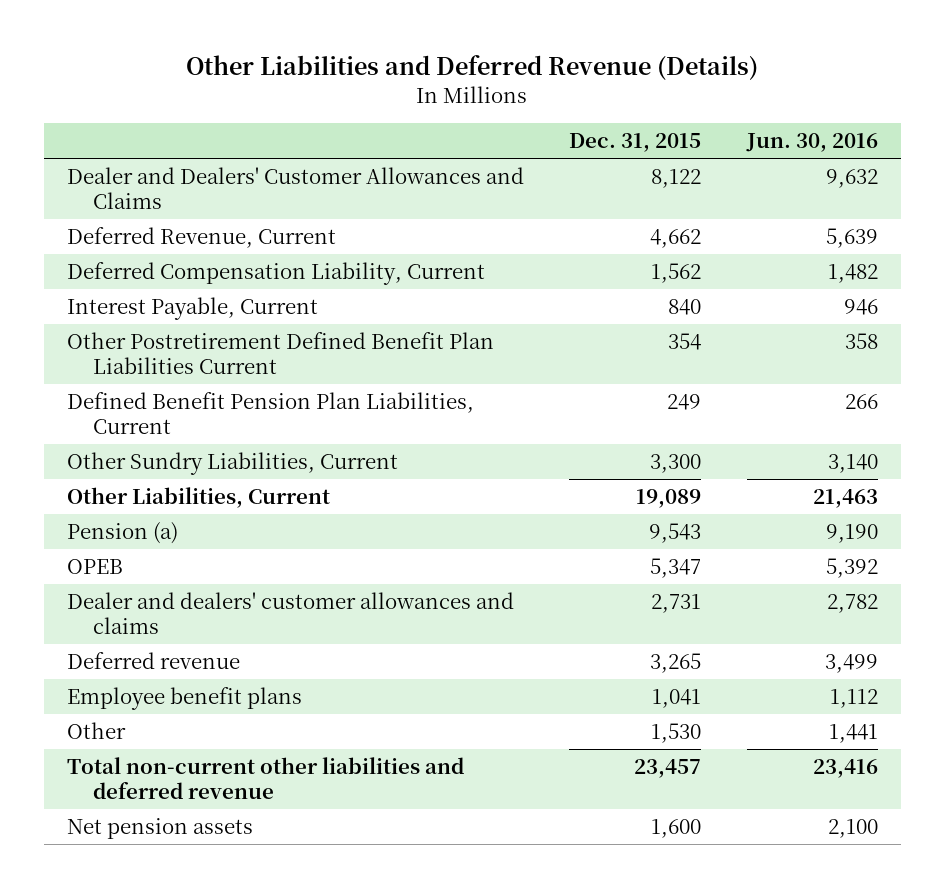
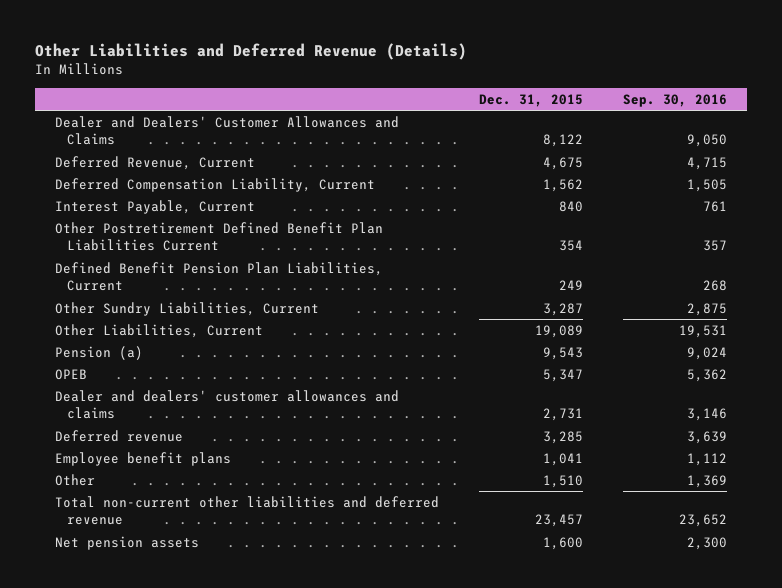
- | Dec. 31, 2015 | Jun. 30, 2016
+ | Dec. 31, 2015 | Sep. 30, 2016
- Deferred Revenue, Current | 4,662 | 5,639
+ Deferred Revenue, Current | 4,675 | 4,715
- Other Sundry Liabilities, Current | 3,300 | 3,140
+ Other Sundry Liabilities, Current | 3,287 | 2,875
- Deferred revenue | 3,265 | 3,499
+ Deferred revenue | 3,285 | 3,639
- Other | 1,530 | 1,441
+ Other | 1,510 | 1,369

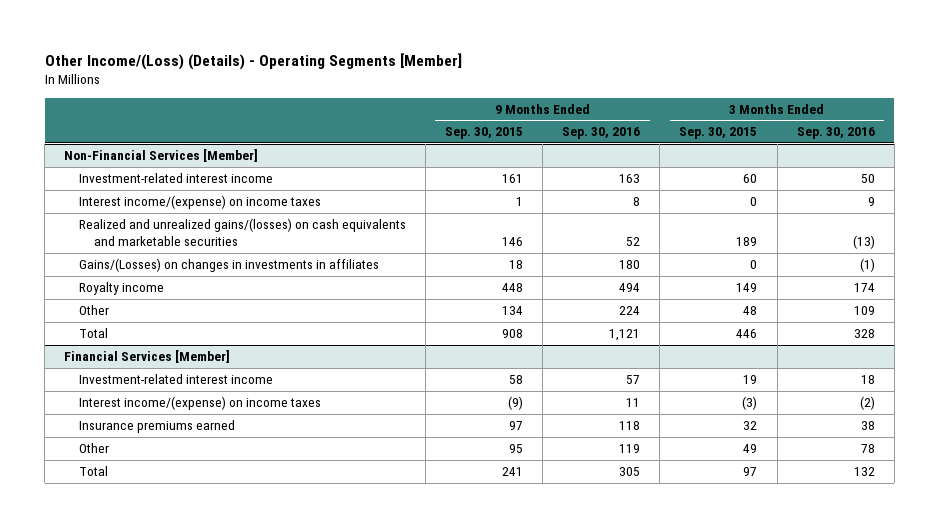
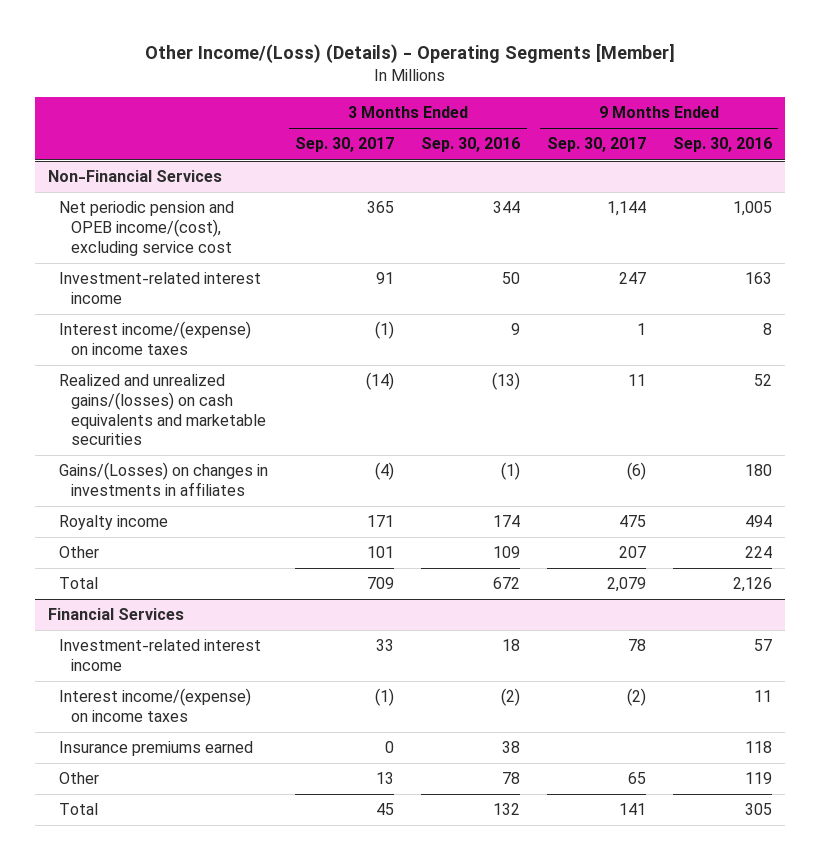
- | 9 Months Ended Sep. 30, 2015 | 9 Months Ended Sep. 30, 2016 | 3 Months Ended Sep. 30, 2015 | 3 Months Ended Sep. 30, 2016
+ | 3 Months Ended Sep. 30, 2017 | 3 Months Ended Sep. 30, 2016 | 9 Months Ended Sep. 30, 2017 | 9 Months Ended Sep. 30, 2016
- Non-Financial Services [Member]
+ Non-Financial Services
+ Net periodic pension and OPEB income/(cost), excluding service cost | 365 | 344 | 1,144 | 1,005
- Total | 908 | 1,121 | 446 | 328
- Financial Services [Member]
+ Total | 709 | 672 | 2,079 | 2,126
+ Financial Services

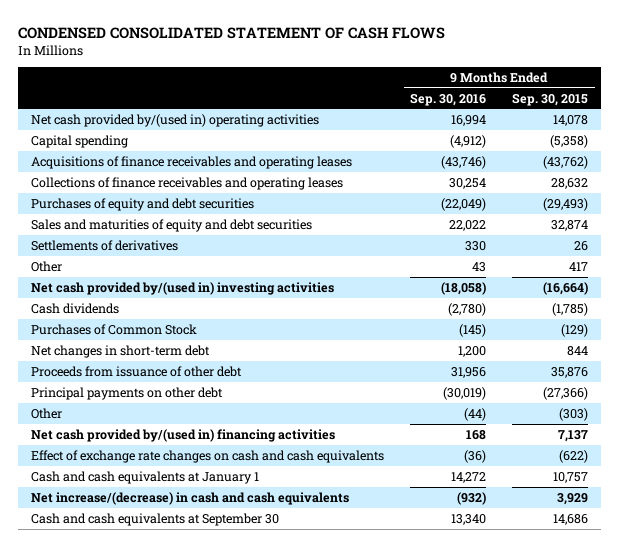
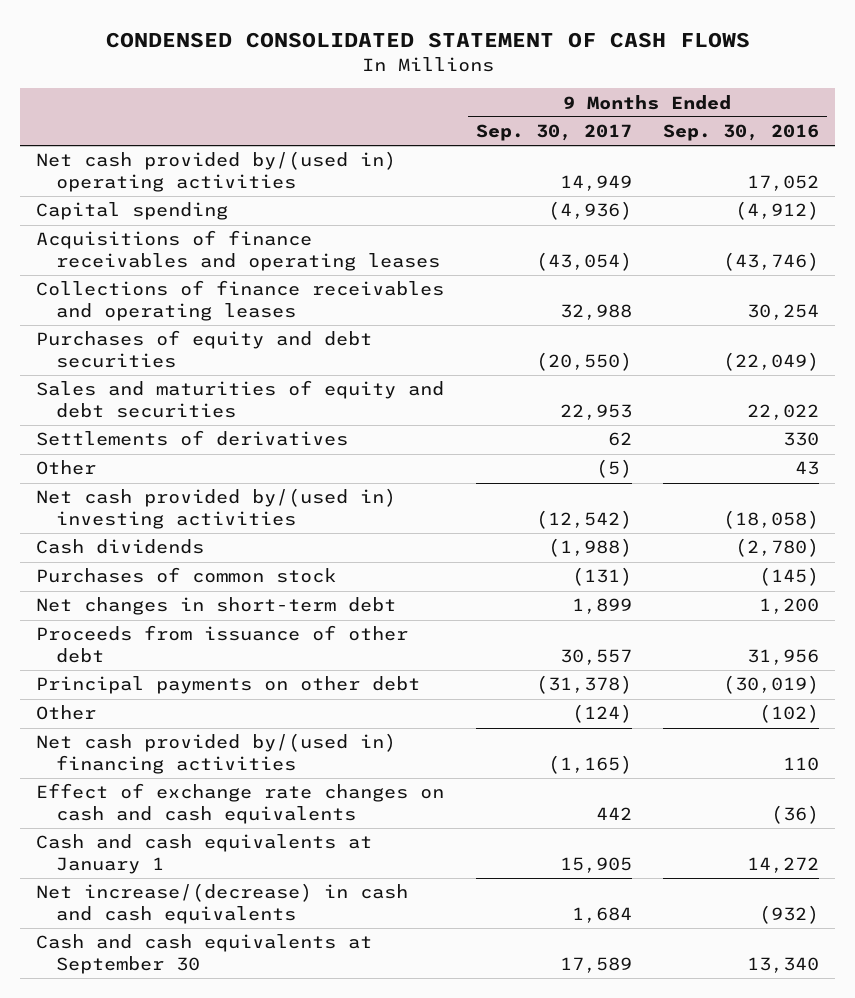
- | 9 Months Ended Sep. 30, 2016 | 9 Months Ended Sep. 30, 2015
+ | 9 Months Ended Sep. 30, 2017 | 9 Months Ended Sep. 30, 2016
- Net cash provided by/(used in) operating activities | 16,994 | 14,078
+ Net cash provided by/(used in) operating activities | 14,949 | 17,052
- Purchases of Common Stock | (145) | (129)
+ Purchases of common stock | (131) | (145)
- Other | (44) | (303)
- Net cash provided by/(used in) financing activities | 168 | 7,137
+ Other | (124) | (102)
+ Net cash provided by/(used in) financing activities | (1,165) | 110

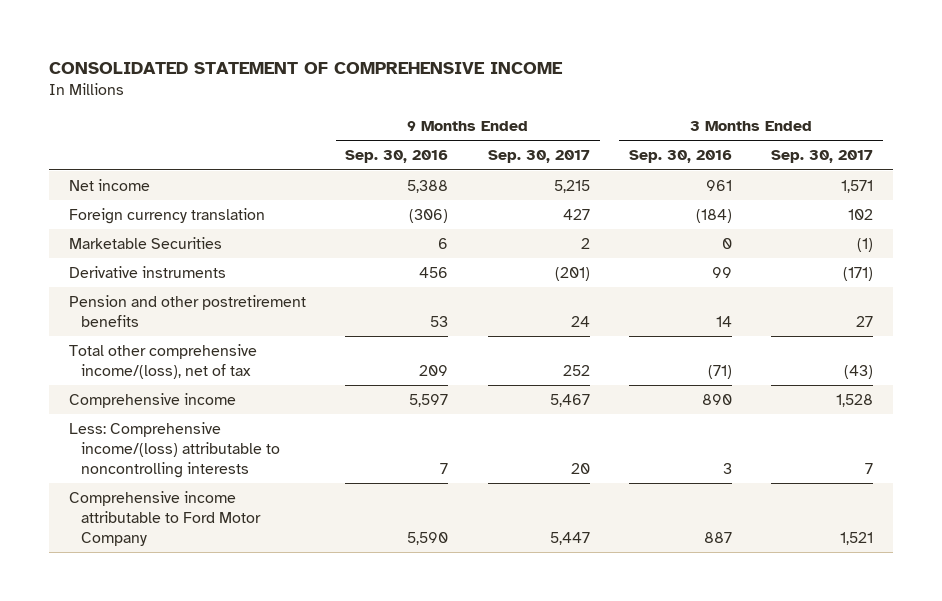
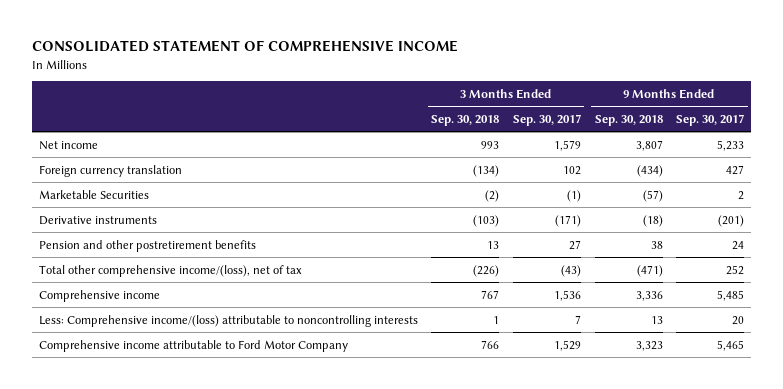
- | 9 Months Ended Sep. 30, 2016 | 9 Months Ended Sep. 30, 2017 | 3 Months Ended Sep. 30, 2016 | 3 Months Ended Sep. 30, 2017
+ | 3 Months Ended Sep. 30, 2018 | 3 Months Ended Sep. 30, 2017 | 9 Months Ended Sep. 30, 2018 | 9 Months Ended Sep. 30, 2017
- Net income | 5,388 | 5,215 | 961 | 1,571
+ Net income | 993 | 1,579 | 3,807 | 5,233
- Comprehensive income | 5,597 | 5,467 | 890 | 1,528
+ Comprehensive income | 767 | 1,536 | 3,336 | 5,485
- Comprehensive income attributable to Ford Motor Company | 5,590 | 5,447 | 887 | 1,521
+ Comprehensive income attributable to Ford Motor Company | 766 | 1,529 | 3,323 | 5,465

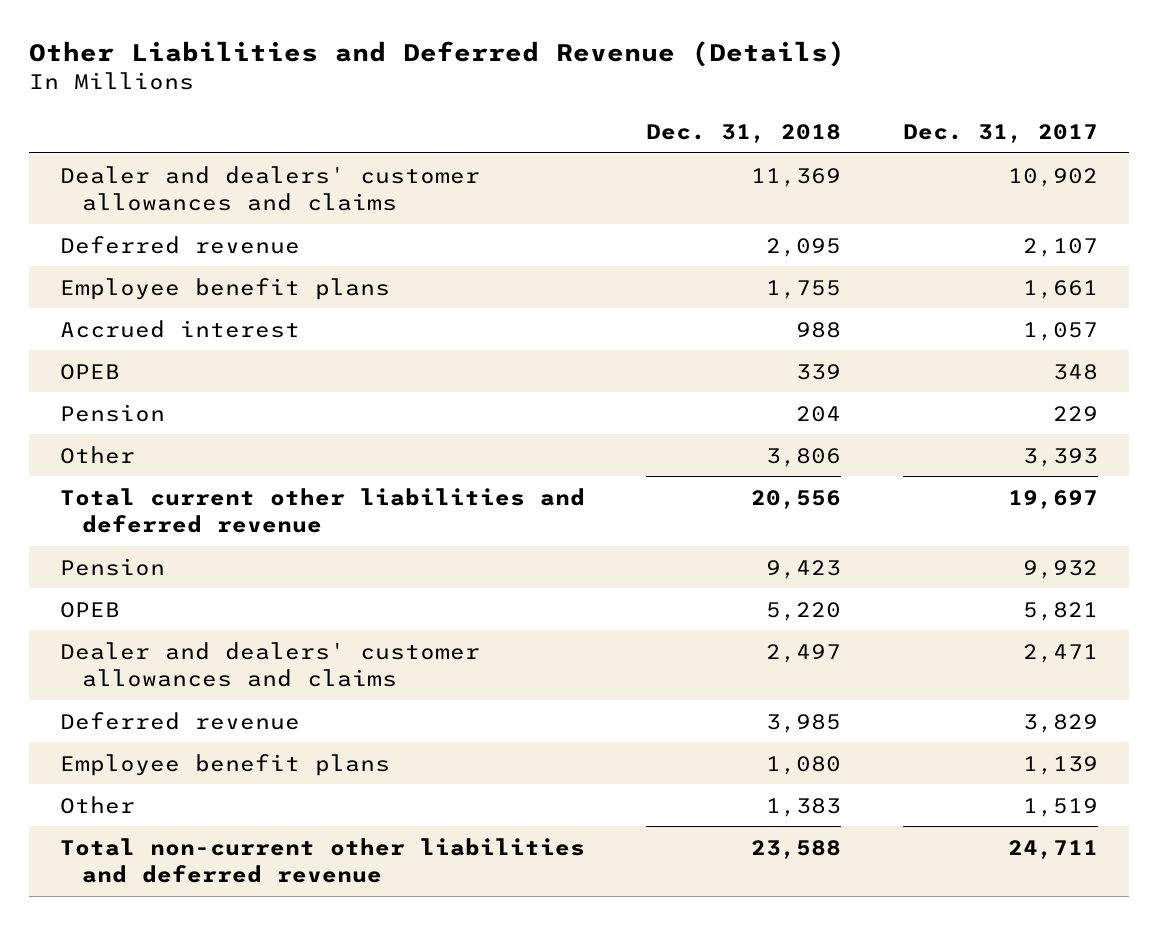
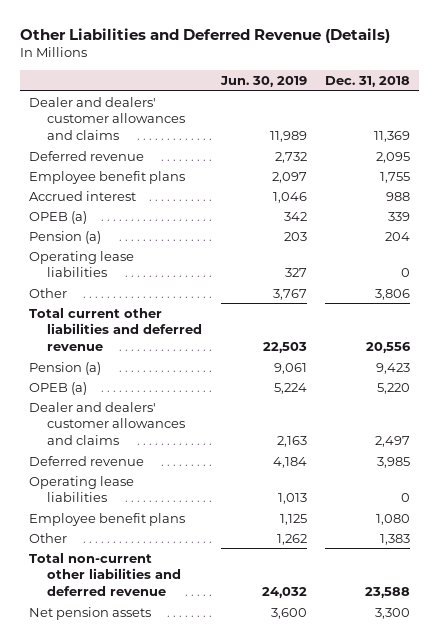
- | Dec. 31, 2018 | Dec. 31, 2017
+ | Jun. 30, 2019 | Dec. 31, 2018
- OPEB | 339 | 348
- Pension | 204 | 229
+ OPEB (a) | 342 | 339
+ Pension (a) | 203 | 204
+ Operating lease liabilities | 327 | 0
- Pension | 9,423 | 9,932
- OPEB | 5,220 | 5,821
+ Pension (a) | 9,061 | 9,423
+ OPEB (a) | 5,224 | 5,220
+ Operating lease liabilities | 1,013 | 0
+ Net pension assets | 3,600 | 3,300

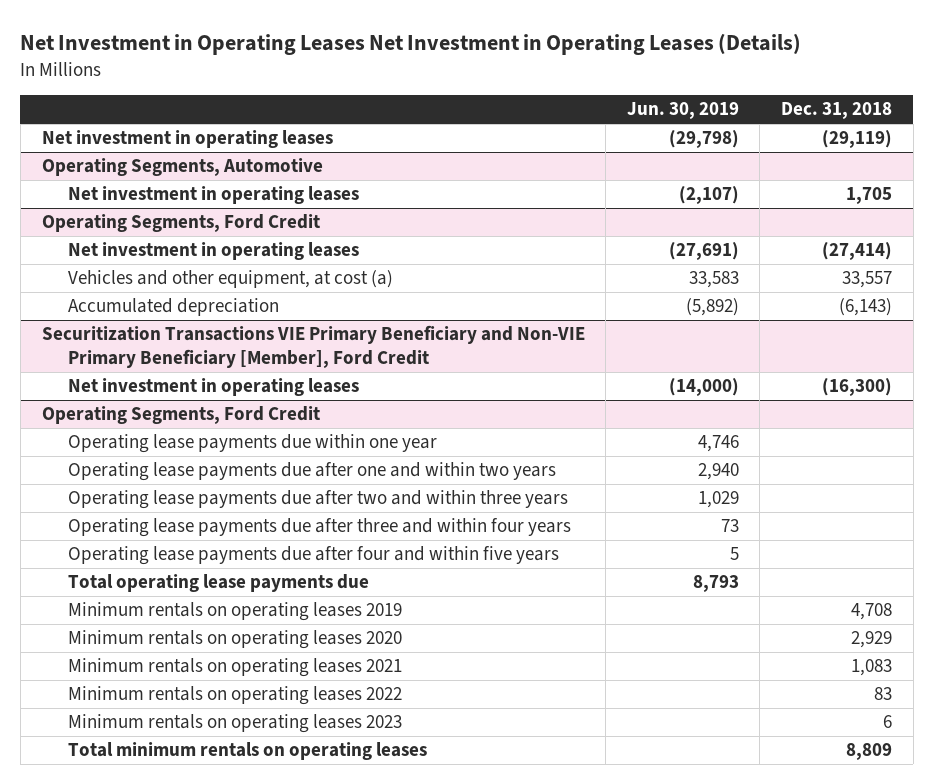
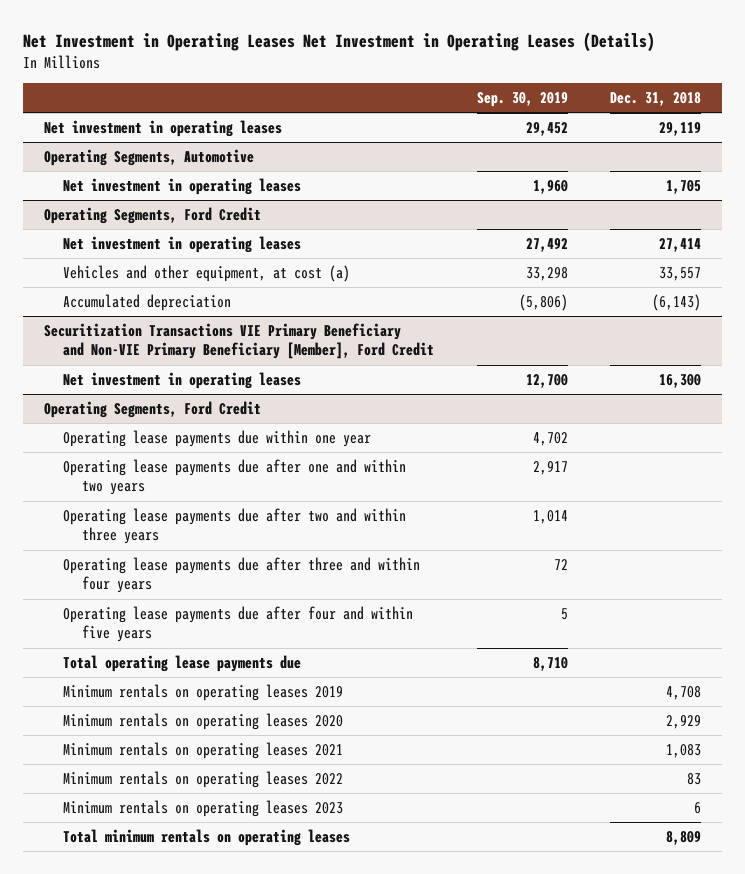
- | Jun. 30, 2019 | Dec. 31, 2018
+ | Sep. 30, 2019 | Dec. 31, 2018
- Net investment in operating leases | (29,798) | (29,119)
+ Net investment in operating leases | 29,452 | 29,119
@ Operating Segments, Ford Credit
- Net investment in operating leases | (27,691) | (27,414)
+ Net investment in operating leases | 27,492 | 27,414
@ Securitization Transactions VIE Primary Beneficiary and Non-VIE Primary Beneficiary [Member], Ford Credit
- Net investment in operating leases | (14,000) | (16,300)
+ Net investment in operating leases | 12,700 | 16,300

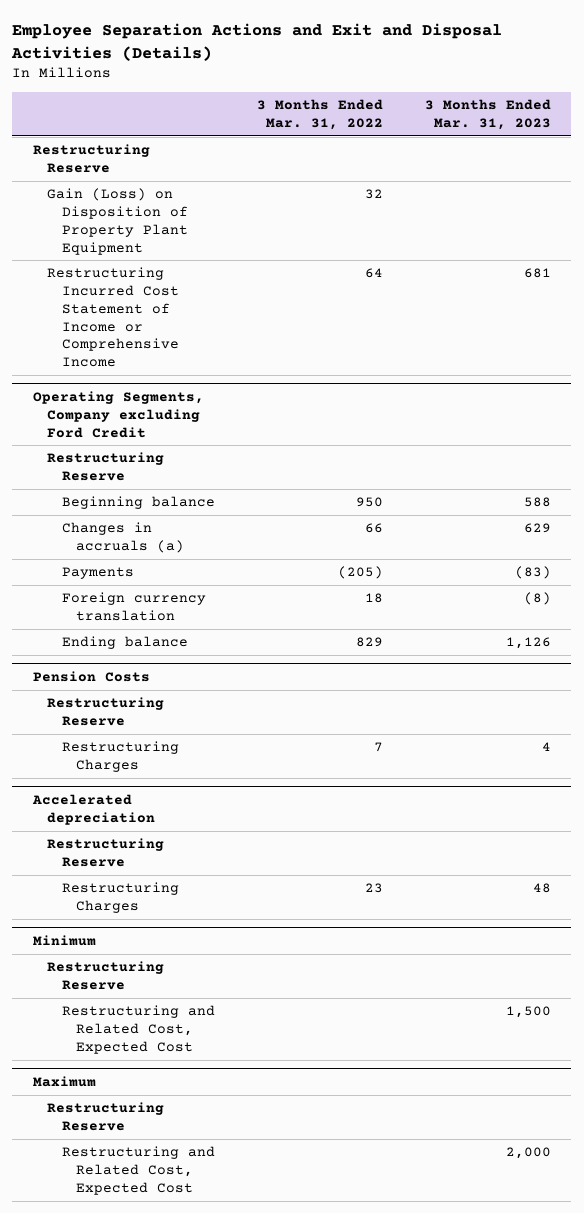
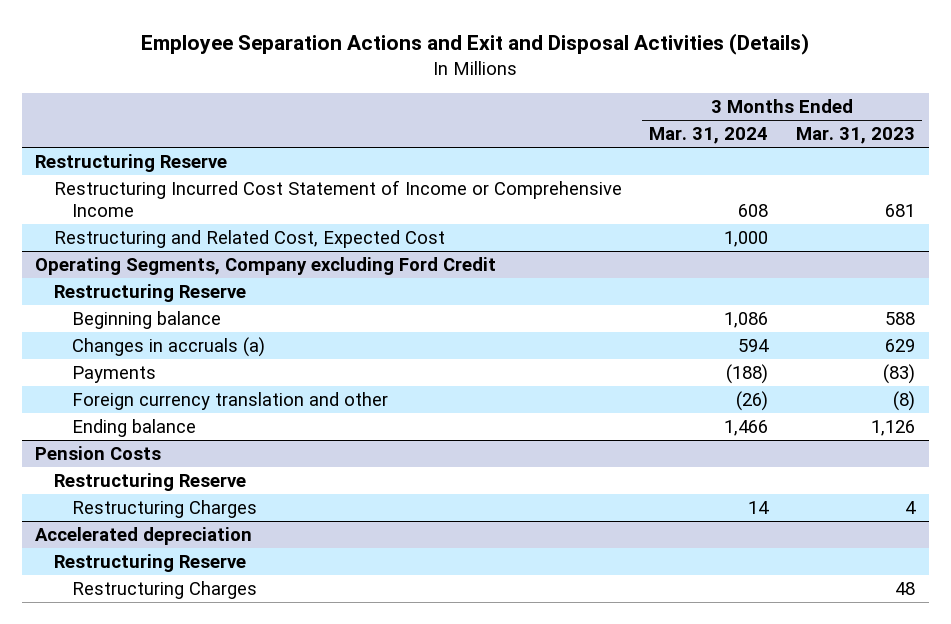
- | 3 Months Ended Mar. 31, 2022 | 3 Months Ended Mar. 31, 2023
+ | 3 Months Ended Mar. 31, 2024 | 3 Months Ended Mar. 31, 2023
- Gain (Loss) on Disposition of Property Plant Equipment | 32 |
+ Restructuring and Related Cost, Expected Cost | 1,000 |
@ Operating Segments, Company excluding Ford Credit
- Foreign currency translation | 18 | (8)
+ Foreign currency translation and other | (26) | (8)
- Minimum
- Restructuring Reserve
- Restructuring and Related Cost, Expected Cost | | 1,500
- Maximum
- Restructuring Reserve
- Restructuring and Related Cost, Expected Cost | | 2,000

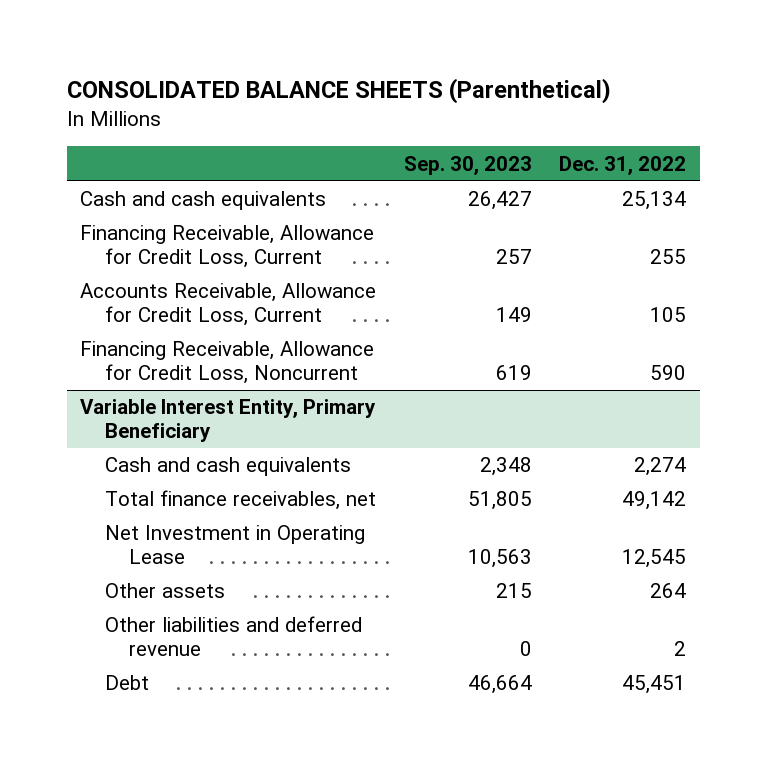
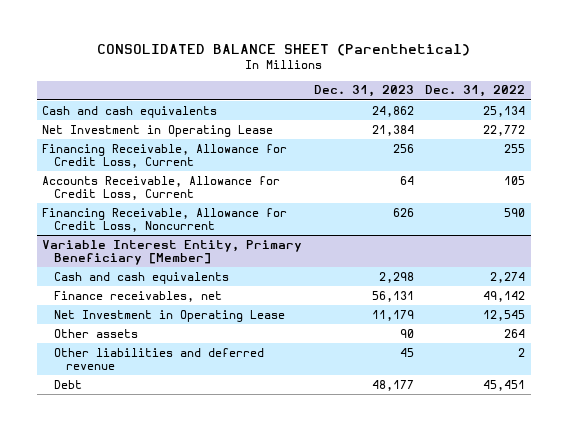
- CONSOLIDATED BALANCE SHEETS (Parenthetical)
+ CONSOLIDATED BALANCE SHEET (Parenthetical)
- | Sep. 30, 2023 | Dec. 31, 2022
+ | Dec. 31, 2023 | Dec. 31, 2022
+ Net Investment in Operating Lease | 21,384 | 22,772
- Variable Interest Entity, Primary Beneficiary
+ Variable Interest Entity, Primary Beneficiary [Member]
- Total finance receivables, net | 51,805 | 49,142
+ Finance receivables, net | 56,131 | 49,142

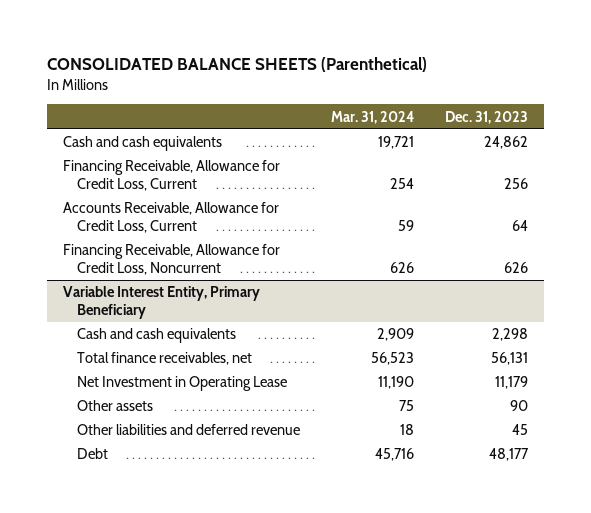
- CONSOLIDATED BALANCE SHEET (Parenthetical)
+ CONSOLIDATED BALANCE SHEETS (Parenthetical)
- | Dec. 31, 2023 | Dec. 31, 2022
+ | Mar. 31, 2024 | Dec. 31, 2023
- Net Investment in Operating Lease | 21,384 | 22,772
- Variable Interest Entity, Primary Beneficiary [Member]
+ Variable Interest Entity, Primary Beneficiary
- Finance receivables, net | 56,131 | 49,142
+ Total finance receivables, net | 56,523 | 56,131

